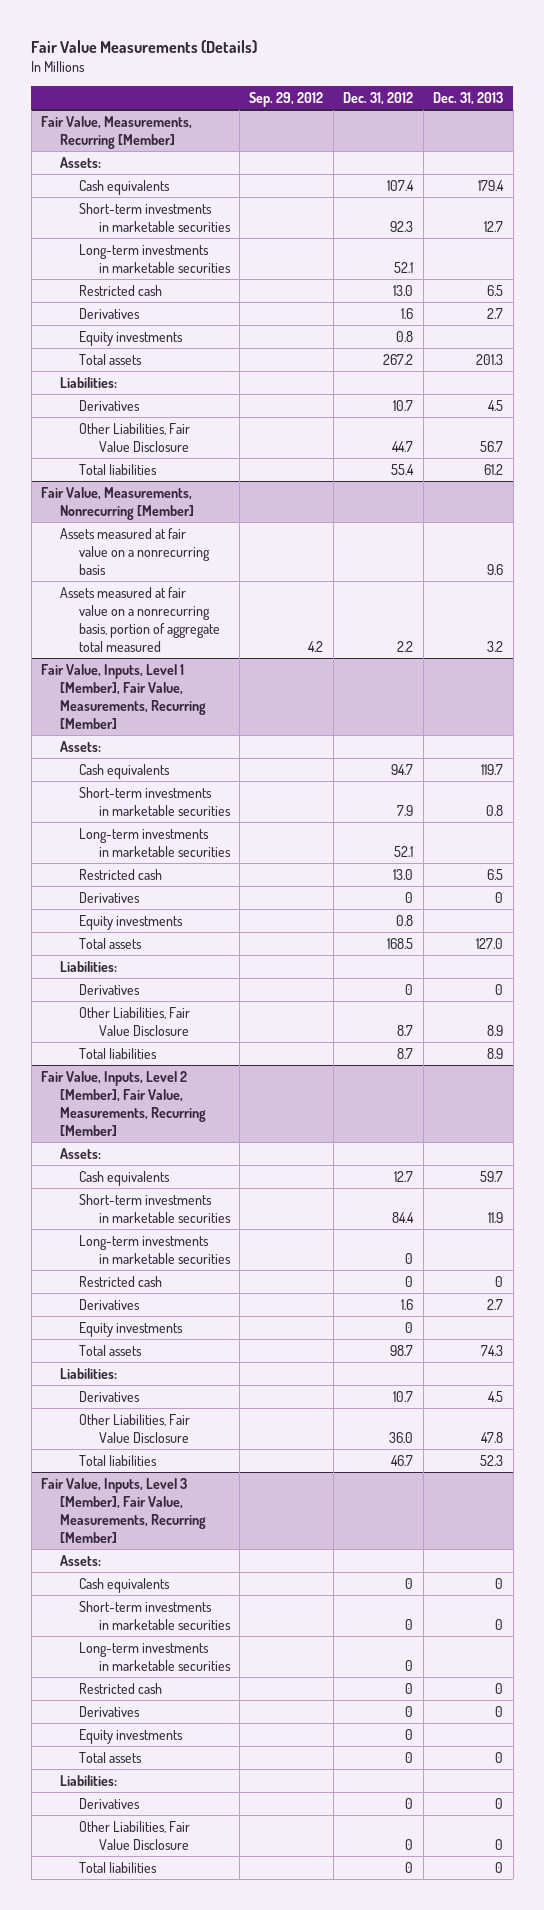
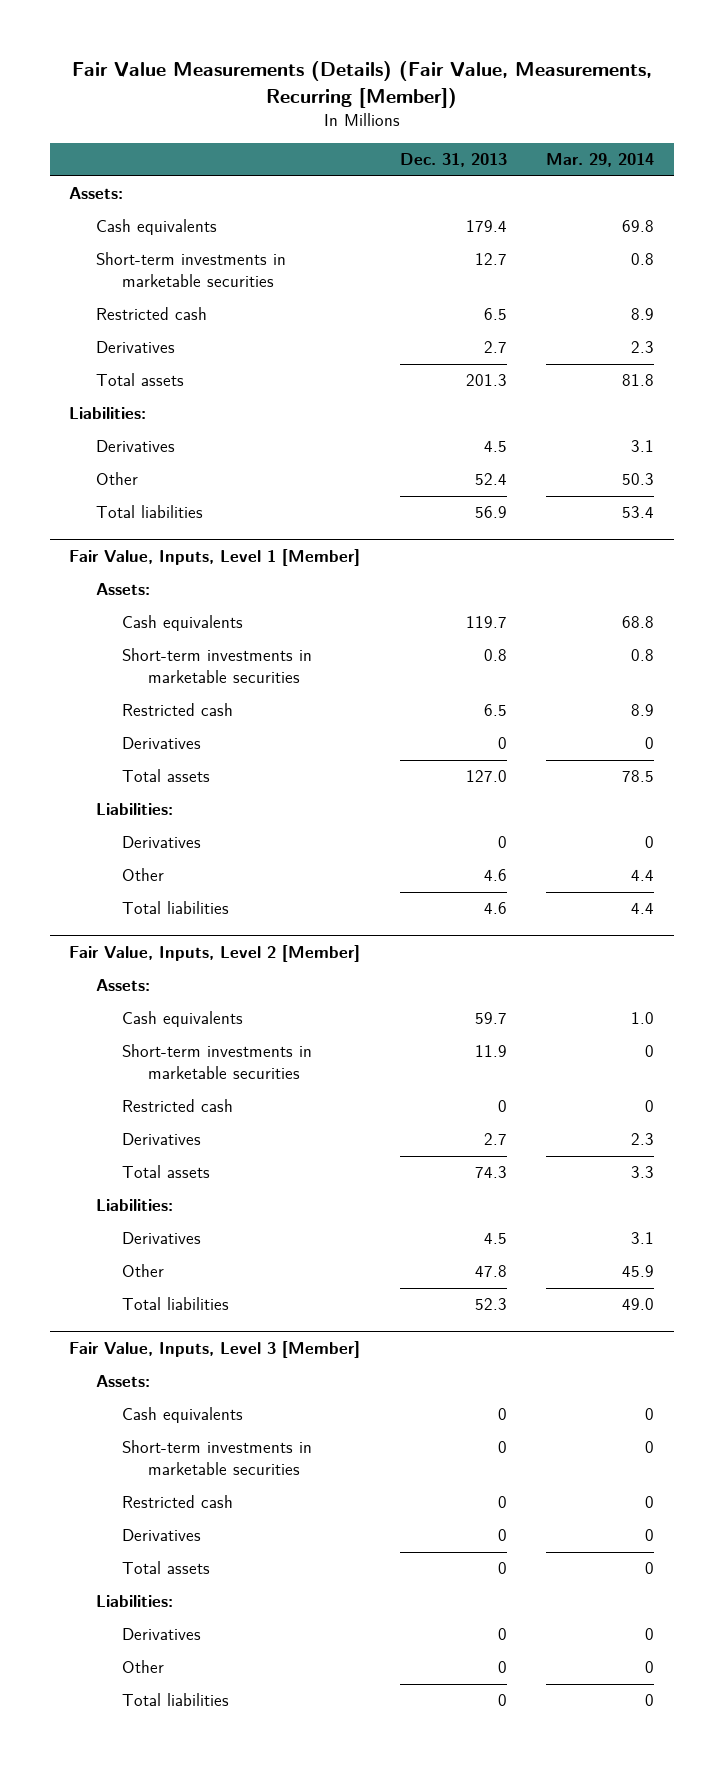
- Fair Value Measurements (Details)
+ Fair Value Measurements (Details) (Fair Value, Measurements, Recurring [Member])
- | Sep. 29, 2012 | Dec. 31, 2012 | Dec. 31, 2013
+ | Dec. 31, 2013 | Mar. 29, 2014
- Fair Value, Measurements, Recurring [Member]
- Long-term investments in marketable securities | | 52.1 |
- Equity investments | | 0.8 |
- Other Liabilities, Fair Value Disclosure | | 44.7 | 56.7
- Total liabilities | | 55.4 | 61.2
- Fair Value, Measurements, Nonrecurring [Member]
- Assets measured at fair value on a nonrecurring basis | | | 9.6
- Assets measured at fair value on a nonrecurring basis, portion of aggregate total measured | 4.2 | 2.2 | 3.2
- Fair Value, Inputs, Level 1 [Member], Fair Value, Measurements, Recurring [Member]
+ Other | 52.4 | 50.3
+ Total liabilities | 56.9 | 53.4
+ Fair Value, Inputs, Level 1 [Member]
- Long-term investments in marketable securities | | 52.1 |
- Equity investments | | 0.8 |
- Other Liabilities, Fair Value Disclosure | | 8.7 | 8.9
- Total liabilities | | 8.7 | 8.9
- Fair Value, Inputs, Level 2 [Member], Fair Value, Measurements, Recurring [Member]
+ Other | 4.6 | 4.4
+ Total liabilities | 4.6 | 4.4
+ Fair Value, Inputs, Level 2 [Member]
- Long-term investments in marketable securities | | 0 |
- Equity investments | | 0 |
- Other Liabilities, Fair Value Disclosure | | 36.0 | 47.8
+ Other | 47.8 | 45.9
- Fair Value, Inputs, Level 3 [Member], Fair Value, Measurements, Recurring [Member]
+ Fair Value, Inputs, Level 3 [Member]
- Long-term investments in marketable securities | | 0 |
- Equity investments | | 0 |
- Other Liabilities, Fair Value Disclosure | | 0 | 0
+ Other | 0 | 0

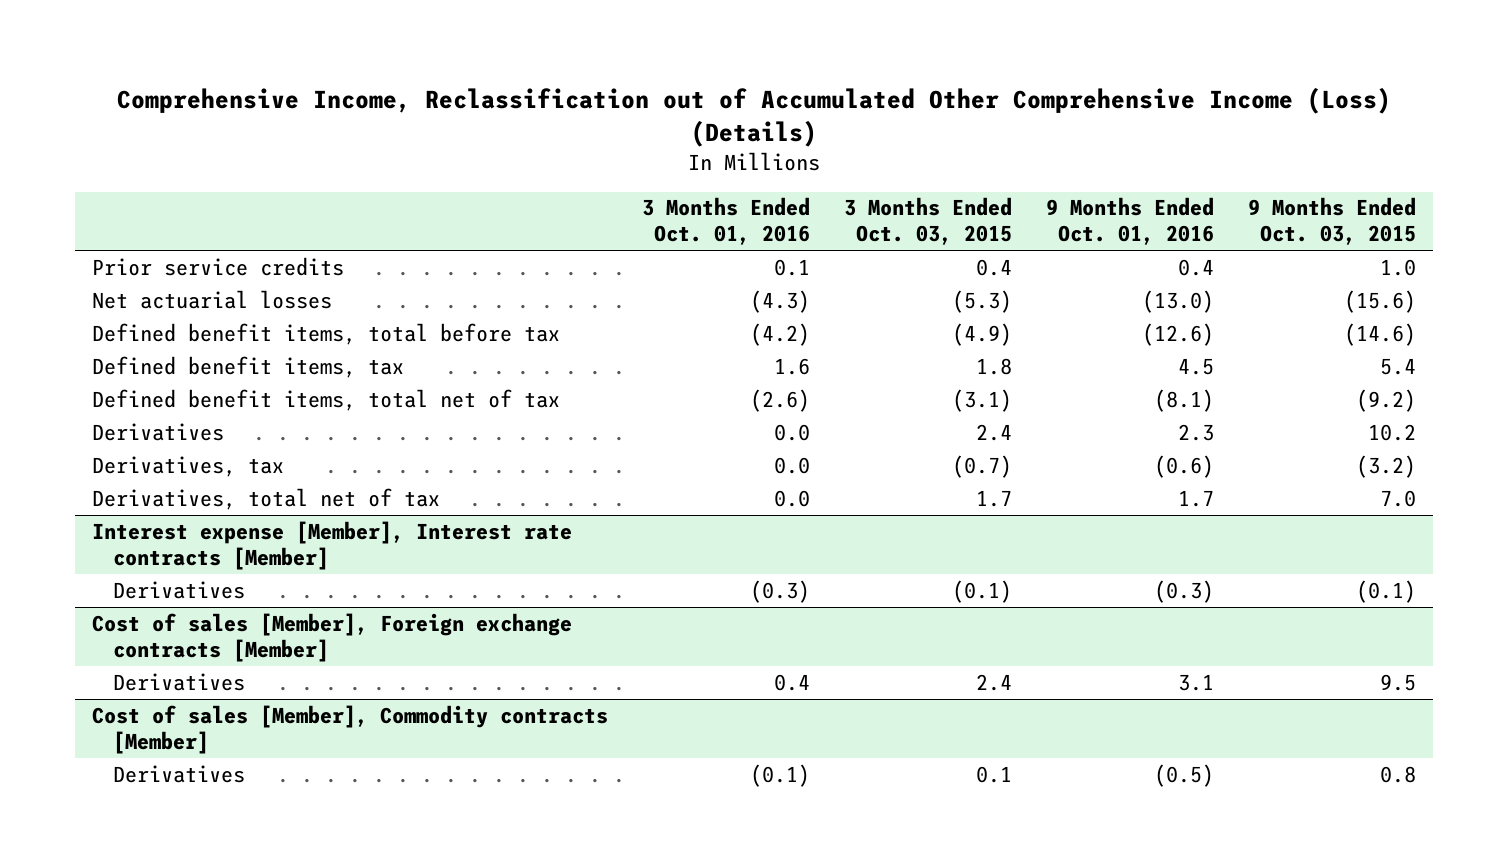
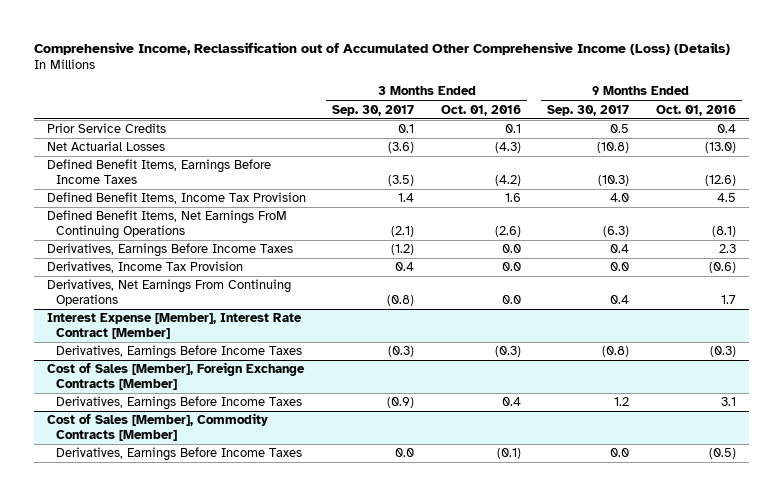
- | 3 Months Ended Oct. 01, 2016 | 3 Months Ended Oct. 03, 2015 | 9 Months Ended Oct. 01, 2016 | 9 Months Ended Oct. 03, 2015
+ | 3 Months Ended Sep. 30, 2017 | 3 Months Ended Oct. 01, 2016 | 9 Months Ended Sep. 30, 2017 | 9 Months Ended Oct. 01, 2016
- Prior service credits | 0.1 | 0.4 | 0.4 | 1.0
- Net actuarial losses | (4.3) | (5.3) | (13.0) | (15.6)
- Defined benefit items, total before tax | (4.2) | (4.9) | (12.6) | (14.6)
- Defined benefit items, tax | 1.6 | 1.8 | 4.5 | 5.4
- Defined benefit items, total net of tax | (2.6) | (3.1) | (8.1) | (9.2)
- Derivatives | 0.0 | 2.4 | 2.3 | 10.2
- Derivatives, tax | 0.0 | (0.7) | (0.6) | (3.2)
- Derivatives, total net of tax | 0.0 | 1.7 | 1.7 | 7.0
- Interest expense [Member], Interest rate contracts [Member]
- Derivatives | (0.3) | (0.1) | (0.3) | (0.1)
- Cost of sales [Member], Foreign exchange contracts [Member]
- Derivatives | 0.4 | 2.4 | 3.1 | 9.5
- Cost of sales [Member], Commodity contracts [Member]
- Derivatives | (0.1) | 0.1 | (0.5) | 0.8
+ Prior Service Credits | 0.1 | 0.1 | 0.5 | 0.4
+ Net Actuarial Losses | (3.6) | (4.3) | (10.8) | (13.0)
+ Defined Benefit Items, Earnings Before Income Taxes | (3.5) | (4.2) | (10.3) | (12.6)
+ Defined Benefit Items, Income Tax Provision | 1.4 | 1.6 | 4.0 | 4.5
+ Defined Benefit Items, Net Earnings FroM Continuing Operations | (2.1) | (2.6) | (6.3) | (8.1)
+ Derivatives, Earnings Before Income Taxes | (1.2) | 0.0 | 0.4 | 2.3
+ Derivatives, Income Tax Provision | 0.4 | 0.0 | 0.0 | (0.6)
+ Derivatives, Net Earnings From Continuing Operations | (0.8) | 0.0 | 0.4 | 1.7
+ Interest Expense [Member], Interest Rate Contract [Member]
+ Derivatives, Earnings Before Income Taxes | (0.3) | (0.3) | (0.8) | (0.3)
+ Cost of Sales [Member], Foreign Exchange Contracts [Member]
+ Derivatives, Earnings Before Income Taxes | (0.9) | 0.4 | 1.2 | 3.1
+ Cost of Sales [Member], Commodity Contracts [Member]
+ Derivatives, Earnings Before Income Taxes | 0.0 | (0.1) | 0.0 | (0.5)

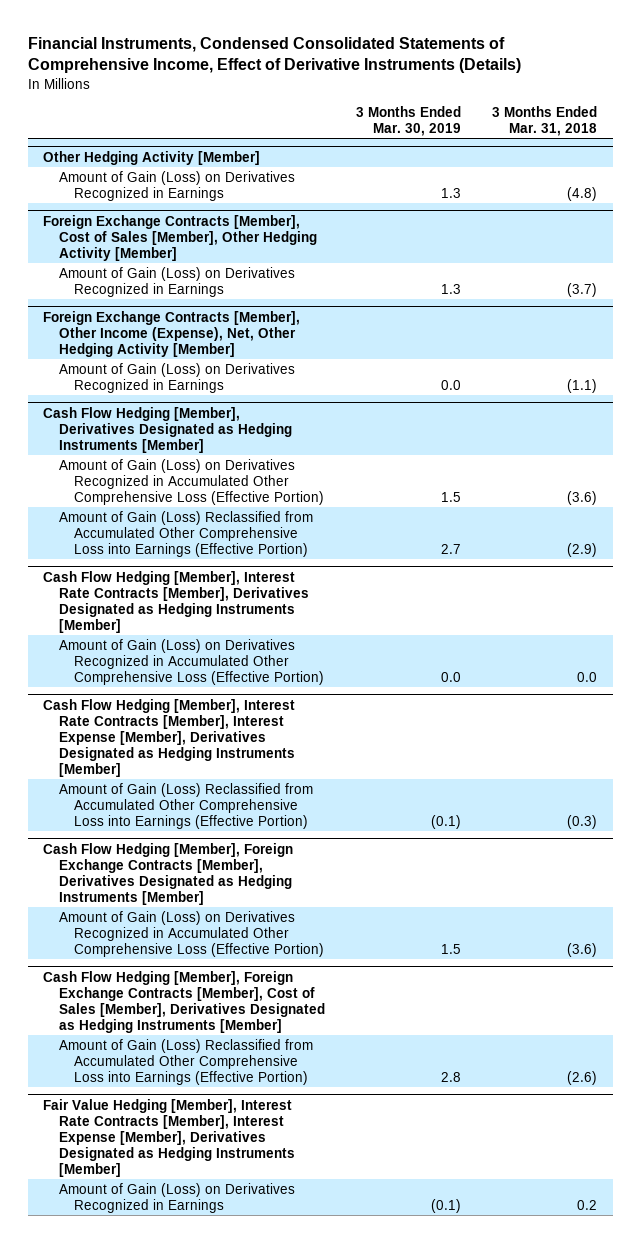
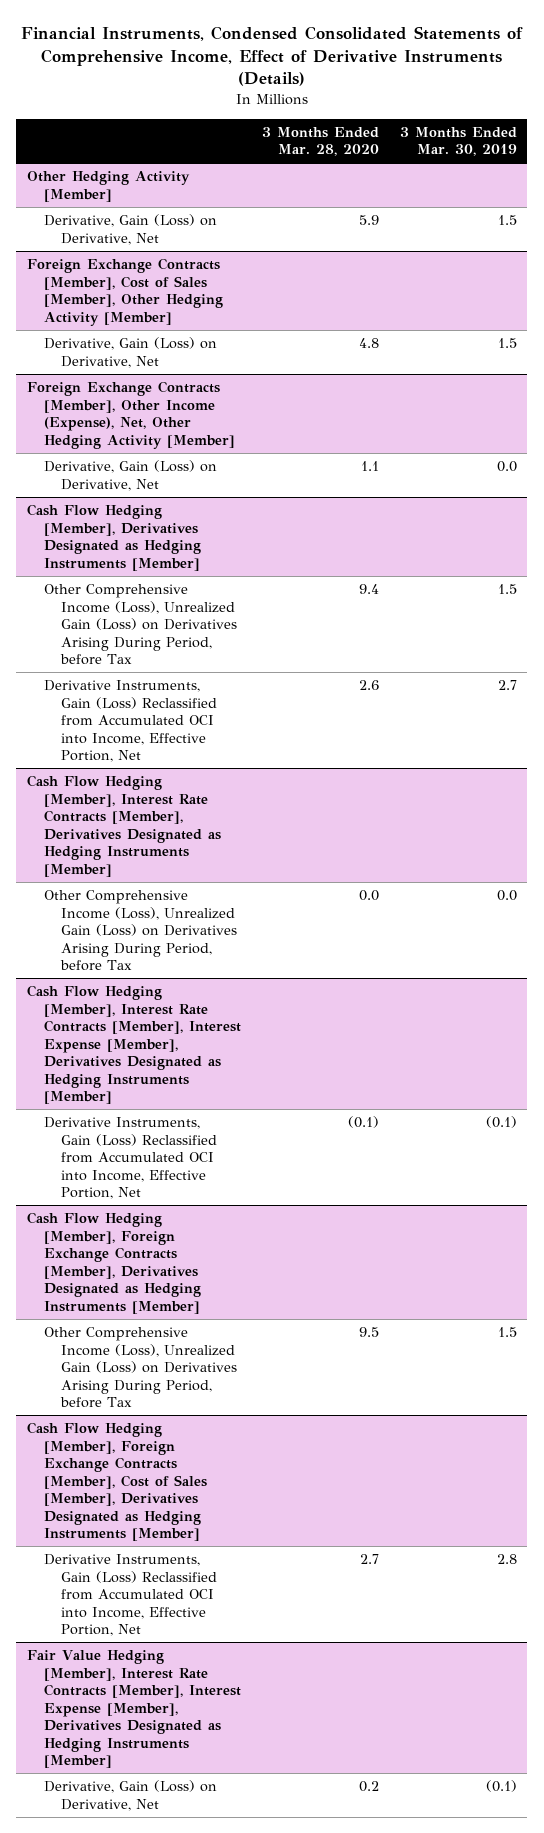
- | 3 Months Ended Mar. 30, 2019 | 3 Months Ended Mar. 31, 2018
+ | 3 Months Ended Mar. 28, 2020 | 3 Months Ended Mar. 30, 2019
@ Other Hedging Activity [Member]
- Amount of Gain (Loss) on Derivatives Recognized in Earnings | 1.3 | (4.8)
+ Derivative, Gain (Loss) on Derivative, Net | 5.9 | 1.5
@ Foreign Exchange Contracts [Member], Cost of Sales [Member], Other Hedging Activity [Member]
- Amount of Gain (Loss) on Derivatives Recognized in Earnings | 1.3 | (3.7)
+ Derivative, Gain (Loss) on Derivative, Net | 4.8 | 1.5
@ Foreign Exchange Contracts [Member], Other Income (Expense), Net, Other Hedging Activity [Member]
- Amount of Gain (Loss) on Derivatives Recognized in Earnings | 0.0 | (1.1)
+ Derivative, Gain (Loss) on Derivative, Net | 1.1 | 0.0
@ Cash Flow Hedging [Member], Derivatives Designated as Hedging Instruments [Member]
- Amount of Gain (Loss) on Derivatives Recognized in Accumulated Other Comprehensive Loss (Effective Portion) | 1.5 | (3.6)
- Amount of Gain (Loss) Reclassified from Accumulated Other Comprehensive Loss into Earnings (Effective Portion) | 2.7 | (2.9)
+ Other Comprehensive Income (Loss), Unrealized Gain (Loss) on Derivatives Arising During Period, before Tax | 9.4 | 1.5
+ Derivative Instruments, Gain (Loss) Reclassified from Accumulated OCI into Income, Effective Portion, Net | 2.6 | 2.7
@ Cash Flow Hedging [Member], Interest Rate Contracts [Member], Derivatives Designated as Hedging Instruments [Member]
- Amount of Gain (Loss) on Derivatives Recognized in Accumulated Other Comprehensive Loss (Effective Portion) | 0.0 | 0.0
+ Other Comprehensive Income (Loss), Unrealized Gain (Loss) on Derivatives Arising During Period, before Tax | 0.0 | 0.0
@ Cash Flow Hedging [Member], Interest Rate Contracts [Member], Interest Expense [Member], Derivatives Designated as Hedging Instruments [Member]
- Amount of Gain (Loss) Reclassified from Accumulated Other Comprehensive Loss into Earnings (Effective Portion) | (0.1) | (0.3)
+ Derivative Instruments, Gain (Loss) Reclassified from Accumulated OCI into Income, Effective Portion, Net | (0.1) | (0.1)
@ Cash Flow Hedging [Member], Foreign Exchange Contracts [Member], Derivatives Designated as Hedging Instruments [Member]
- Amount of Gain (Loss) on Derivatives Recognized in Accumulated Other Comprehensive Loss (Effective Portion) | 1.5 | (3.6)
+ Other Comprehensive Income (Loss), Unrealized Gain (Loss) on Derivatives Arising During Period, before Tax | 9.5 | 1.5
@ Cash Flow Hedging [Member], Foreign Exchange Contracts [Member], Cost of Sales [Member], Derivatives Designated as Hedging Instruments [Member]
- Amount of Gain (Loss) Reclassified from Accumulated Other Comprehensive Loss into Earnings (Effective Portion) | 2.8 | (2.6)
+ Derivative Instruments, Gain (Loss) Reclassified from Accumulated OCI into Income, Effective Portion, Net | 2.7 | 2.8
@ Fair Value Hedging [Member], Interest Rate Contracts [Member], Interest Expense [Member], Derivatives Designated as Hedging Instruments [Member]
- Amount of Gain (Loss) on Derivatives Recognized in Earnings | (0.1) | 0.2
+ Derivative, Gain (Loss) on Derivative, Net | 0.2 | (0.1)

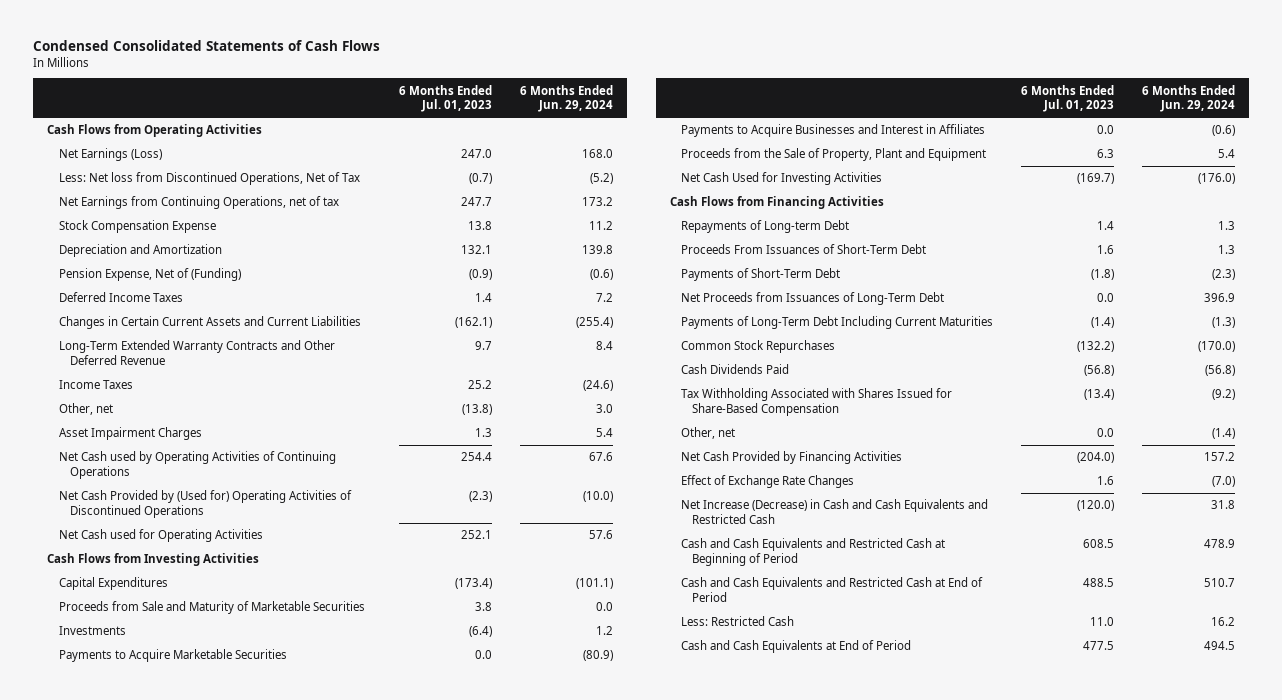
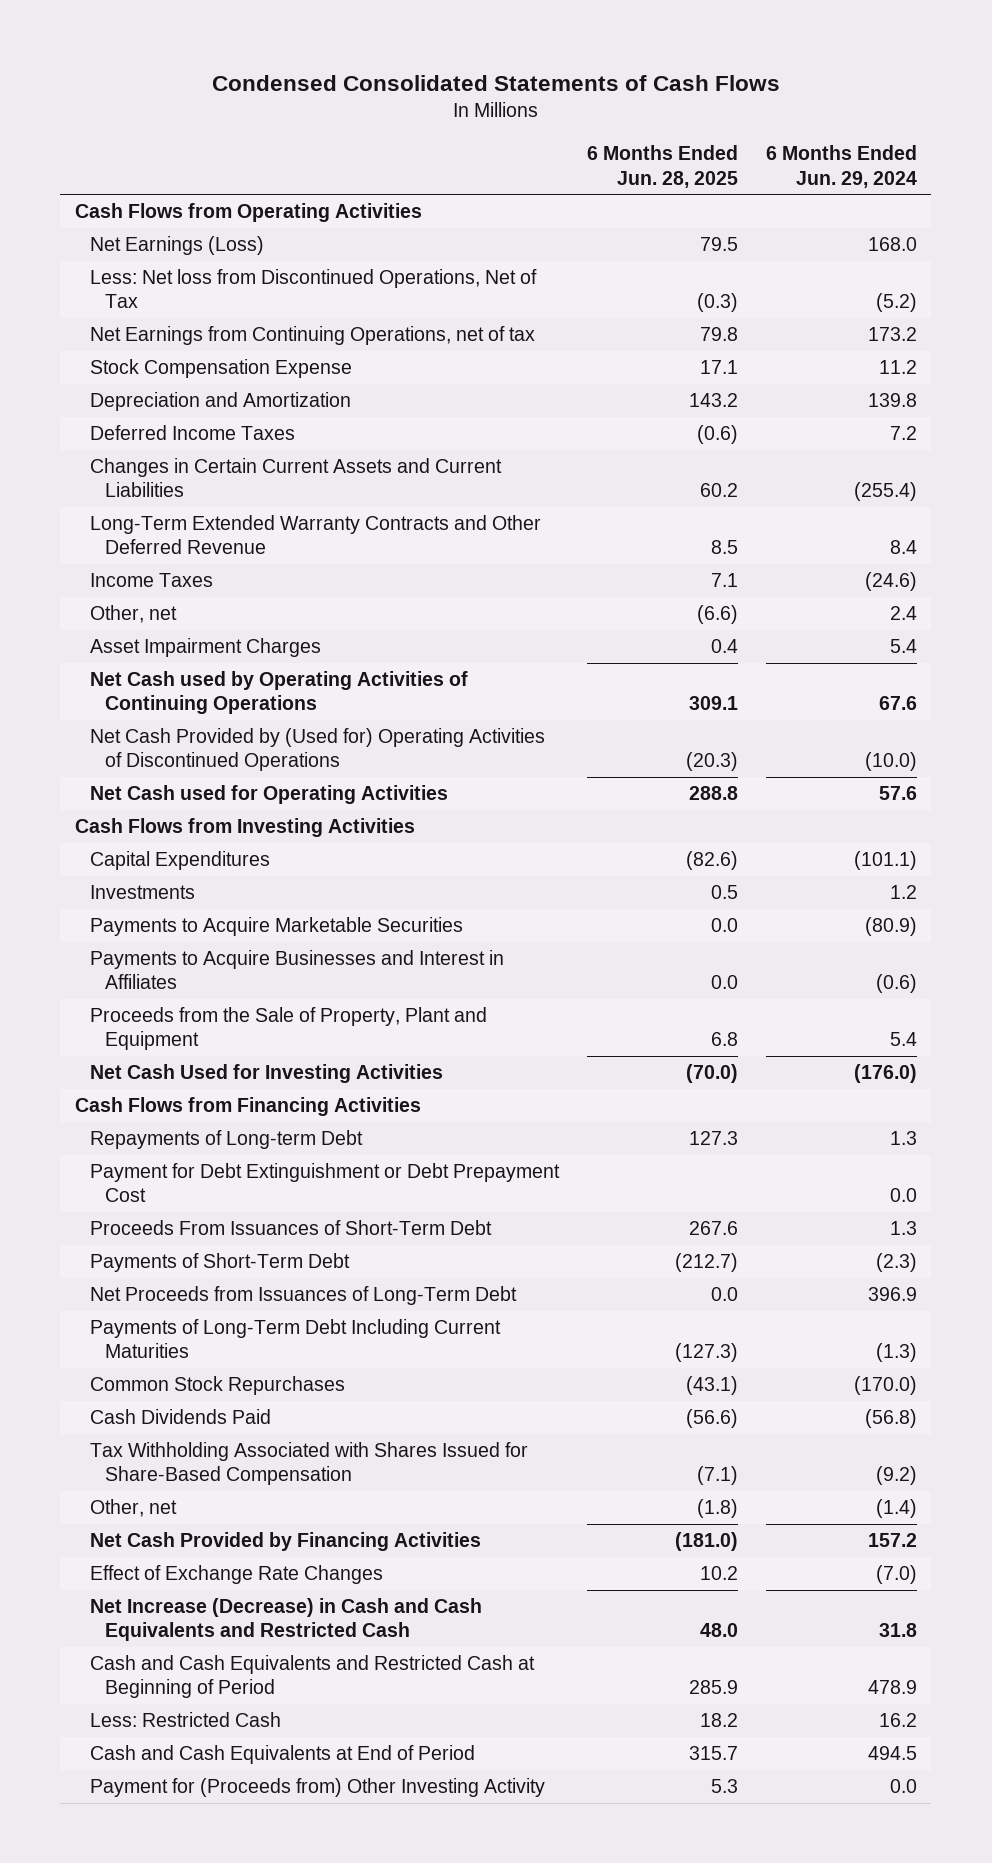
- | 6 Months Ended Jul. 01, 2023 | 6 Months Ended Jun. 29, 2024
+ | 6 Months Ended Jun. 28, 2025 | 6 Months Ended Jun. 29, 2024
- Pension Expense, Net of (Funding) | (0.9) | (0.6)
- Other, net | (13.8) | 3.0
+ Other, net | (6.6) | 2.4
- Proceeds from Sale and Maturity of Marketable Securities | 3.8 | 0.0
+ Payment for Debt Extinguishment or Debt Prepayment Cost | | 0.0
- Cash and Cash Equivalents and Restricted Cash at End of Period | 488.5 | 510.7
+ Payment for (Proceeds from) Other Investing Activity | 5.3 | 0.0

